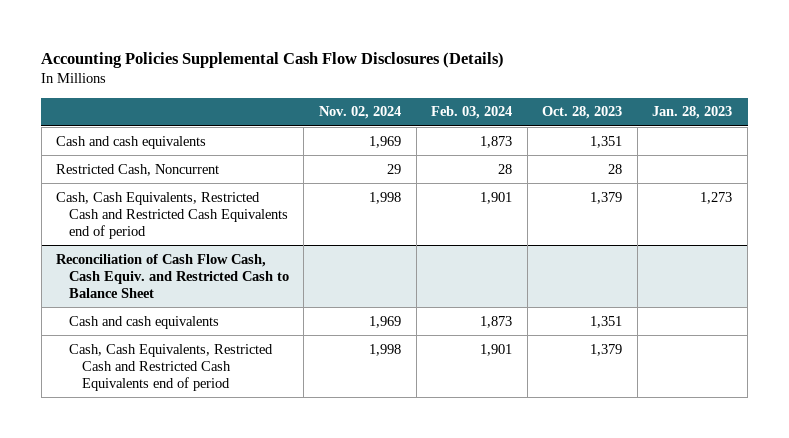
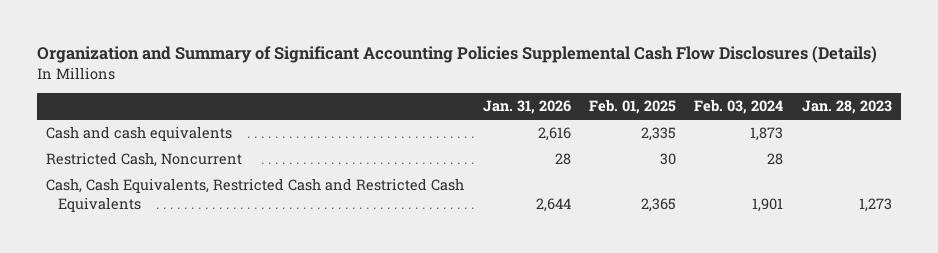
- Accounting Policies Supplemental Cash Flow Disclosures (Details)
+ Organization and Summary of Significant Accounting Policies Supplemental Cash Flow Disclosures (Details)
- | Nov. 02, 2024 | Feb. 03, 2024 | Oct. 28, 2023 | Jan. 28, 2023
+ | Jan. 31, 2026 | Feb. 01, 2025 | Feb. 03, 2024 | Jan. 28, 2023
- Cash, Cash Equivalents, Restricted Cash and Restricted Cash Equivalents end of period | 1,998 | 1,901 | 1,379 | 1,273
- Reconciliation of Cash Flow Cash, Cash Equiv. and Restricted Cash to Balance Sheet
- Cash and cash equivalents | 1,969 | 1,873 | 1,351 |
- Cash, Cash Equivalents, Restricted Cash and Restricted Cash Equivalents end of period | 1,998 | 1,901 | 1,379 |
+ Cash, Cash Equivalents, Restricted Cash and Restricted Cash Equivalents | 2,644 | 2,365 | 1,901 | 1,273

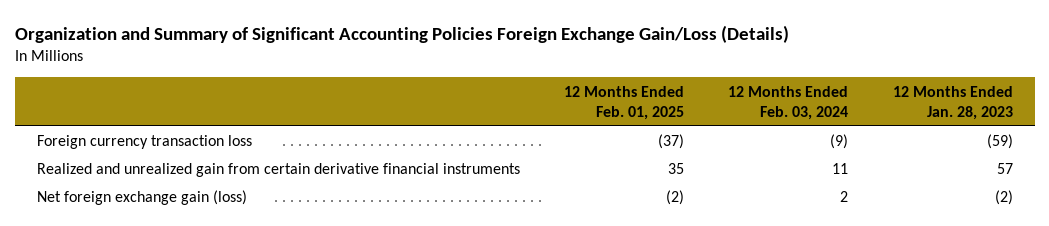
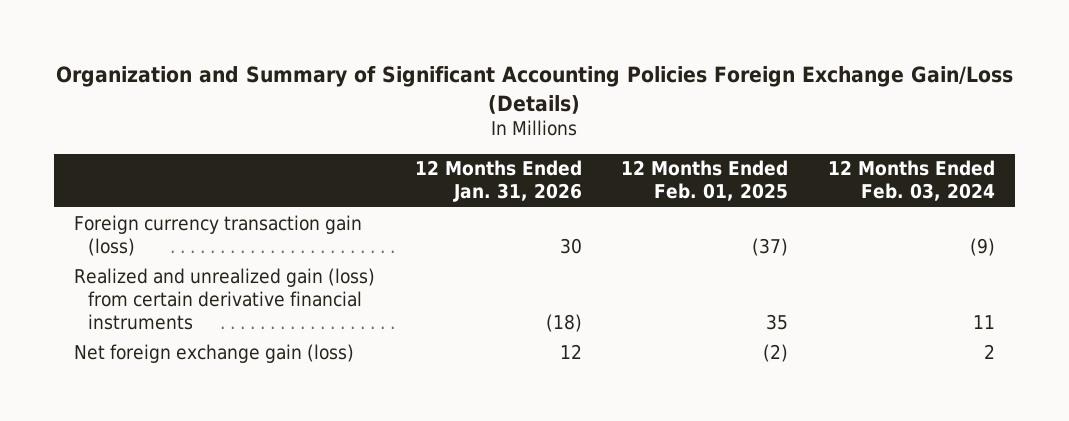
- | 12 Months Ended Feb. 01, 2025 | 12 Months Ended Feb. 03, 2024 | 12 Months Ended Jan. 28, 2023
+ | 12 Months Ended Jan. 31, 2026 | 12 Months Ended Feb. 01, 2025 | 12 Months Ended Feb. 03, 2024
- Foreign currency transaction loss | (37) | (9) | (59)
- Realized and unrealized gain from certain derivative financial instruments | 35 | 11 | 57
+ Foreign currency transaction gain (loss) | 30 | (37) | (9)
+ Realized and unrealized gain (loss) from certain derivative financial instruments | (18) | 35 | 11

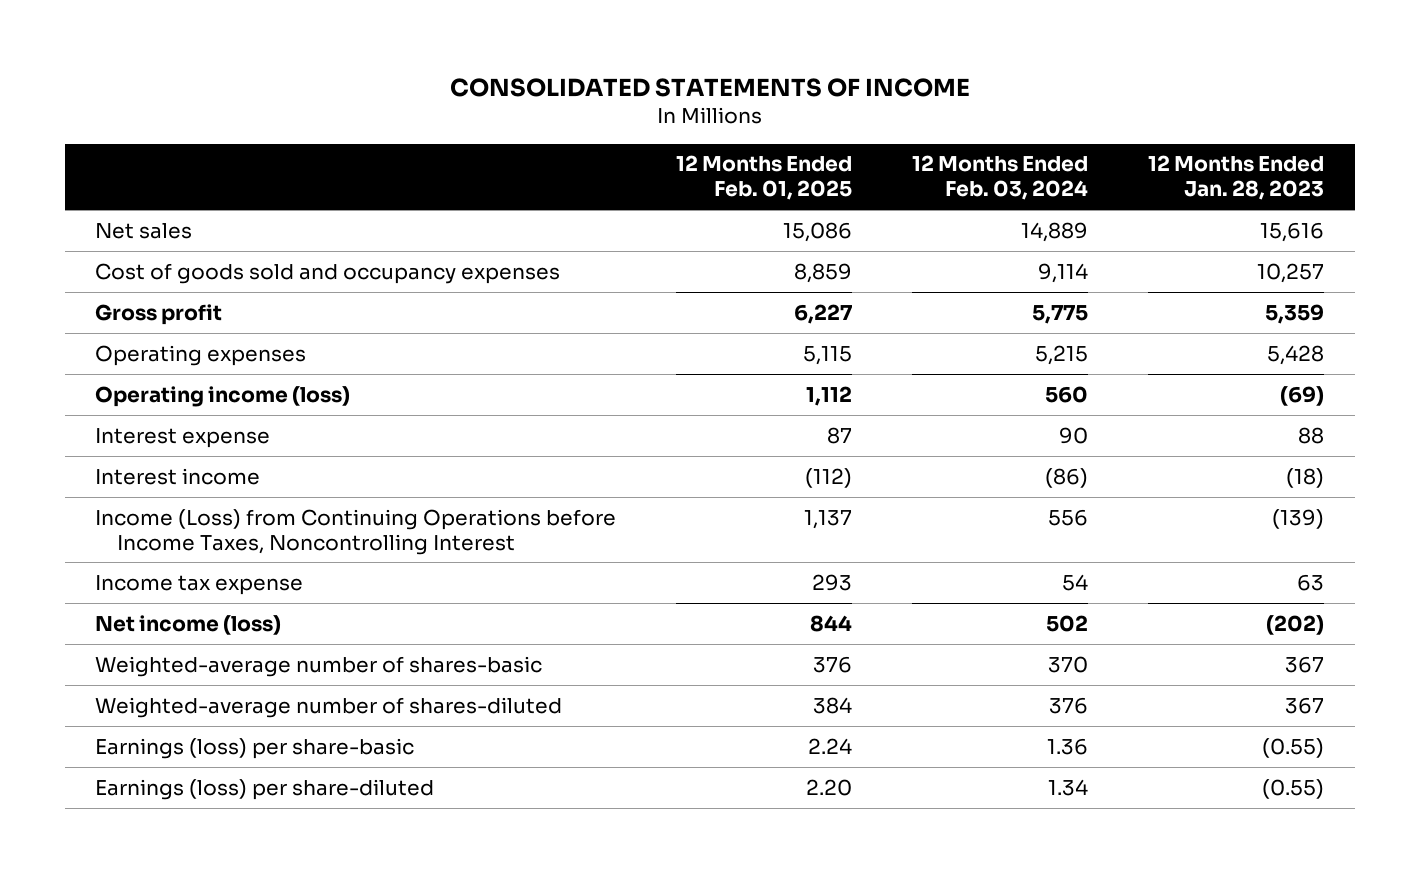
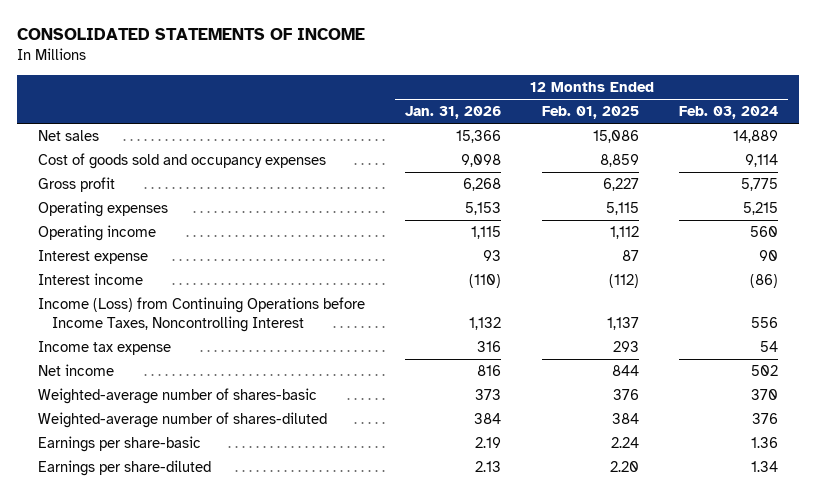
- | 12 Months Ended Feb. 01, 2025 | 12 Months Ended Feb. 03, 2024 | 12 Months Ended Jan. 28, 2023
+ | 12 Months Ended Jan. 31, 2026 | 12 Months Ended Feb. 01, 2025 | 12 Months Ended Feb. 03, 2024
- Operating income (loss) | 1,112 | 560 | (69)
+ Operating income | 1,115 | 1,112 | 560
- Net income (loss) | 844 | 502 | (202)
+ Net income | 816 | 844 | 502
- Earnings (loss) per share-basic | 2.24 | 1.36 | (0.55)
- Earnings (loss) per share-diluted | 2.20 | 1.34 | (0.55)
+ Earnings per share-basic | 2.19 | 2.24 | 1.36
+ Earnings per share-diluted | 2.13 | 2.20 | 1.34

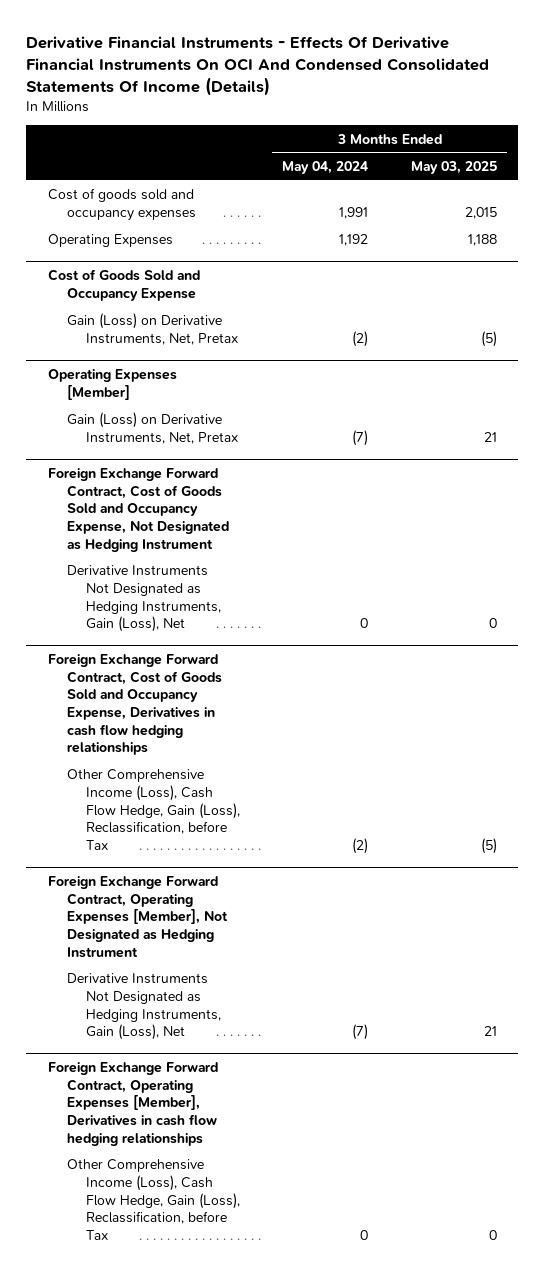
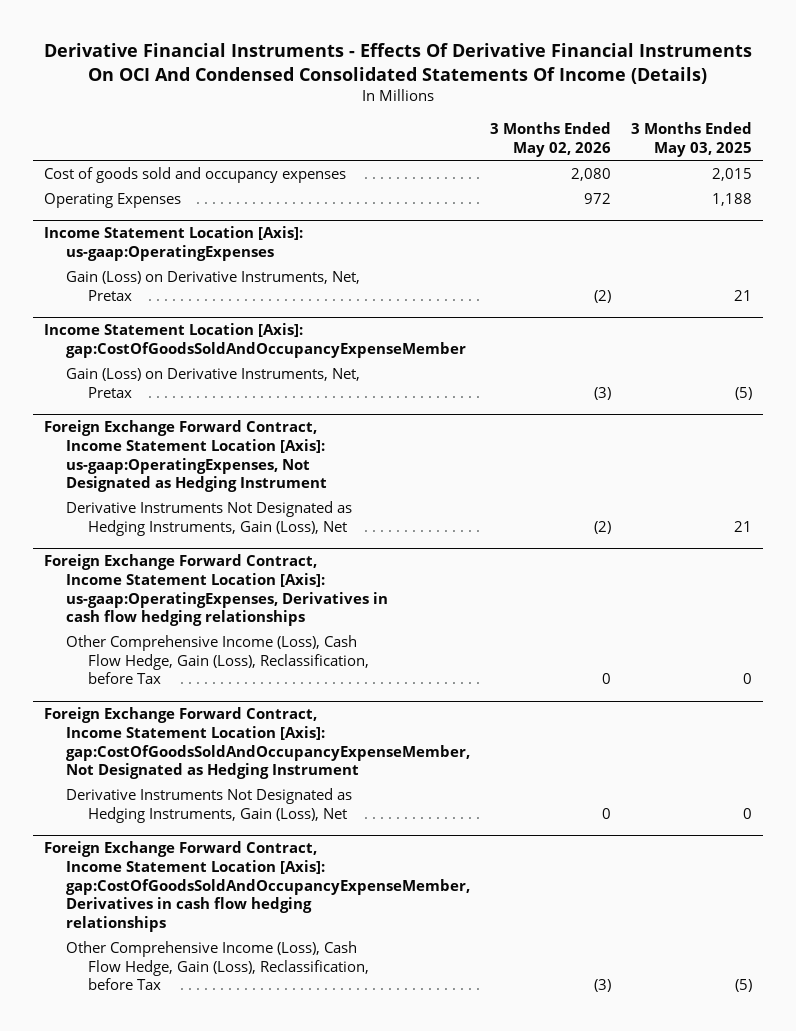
- | 3 Months Ended May 04, 2024 | 3 Months Ended May 03, 2025
+ | 3 Months Ended May 02, 2026 | 3 Months Ended May 03, 2025
- Cost of Goods Sold and Occupancy Expense
- Gain (Loss) on Derivative Instruments, Net, Pretax | (2) | (5)
- Operating Expenses [Member]
+ Income Statement Location [Axis]: us-gaap:OperatingExpenses
- Foreign Exchange Forward Contract, Cost of Goods Sold and Occupancy Expense, Not Designated as Hedging Instrument
- Derivative Instruments Not Designated as Hedging Instruments, Gain (Loss), Net | 0 | 0
- Foreign Exchange Forward Contract, Cost of Goods Sold and Occupancy Expense, Derivatives in cash flow hedging relationships
- Other Comprehensive Income (Loss), Cash Flow Hedge, Gain (Loss), Reclassification, before Tax | (2) | (5)
- Foreign Exchange Forward Contract, Operating Expenses [Member], Not Designated as Hedging Instrument
+ Income Statement Location [Axis]: gap:CostOfGoodsSoldAndOccupancyExpenseMember
+ Gain (Loss) on Derivative Instruments, Net, Pretax | (3) | (5)
+ Foreign Exchange Forward Contract, Income Statement Location [Axis]: us-gaap:OperatingExpenses, Not Designated as Hedging Instrument
- Foreign Exchange Forward Contract, Operating Expenses [Member], Derivatives in cash flow hedging relationships
+ Foreign Exchange Forward Contract, Income Statement Location [Axis]: us-gaap:OperatingExpenses, Derivatives in cash flow hedging relationships
+ Foreign Exchange Forward Contract, Income Statement Location [Axis]: gap:CostOfGoodsSoldAndOccupancyExpenseMember, Not Designated as Hedging Instrument
+ Derivative Instruments Not Designated as Hedging Instruments, Gain (Loss), Net | 0 | 0
+ Foreign Exchange Forward Contract, Income Statement Location [Axis]: gap:CostOfGoodsSoldAndOccupancyExpenseMember, Derivatives in cash flow hedging relationships
+ Other Comprehensive Income (Loss), Cash Flow Hedge, Gain (Loss), Reclassification, before Tax | (3) | (5)

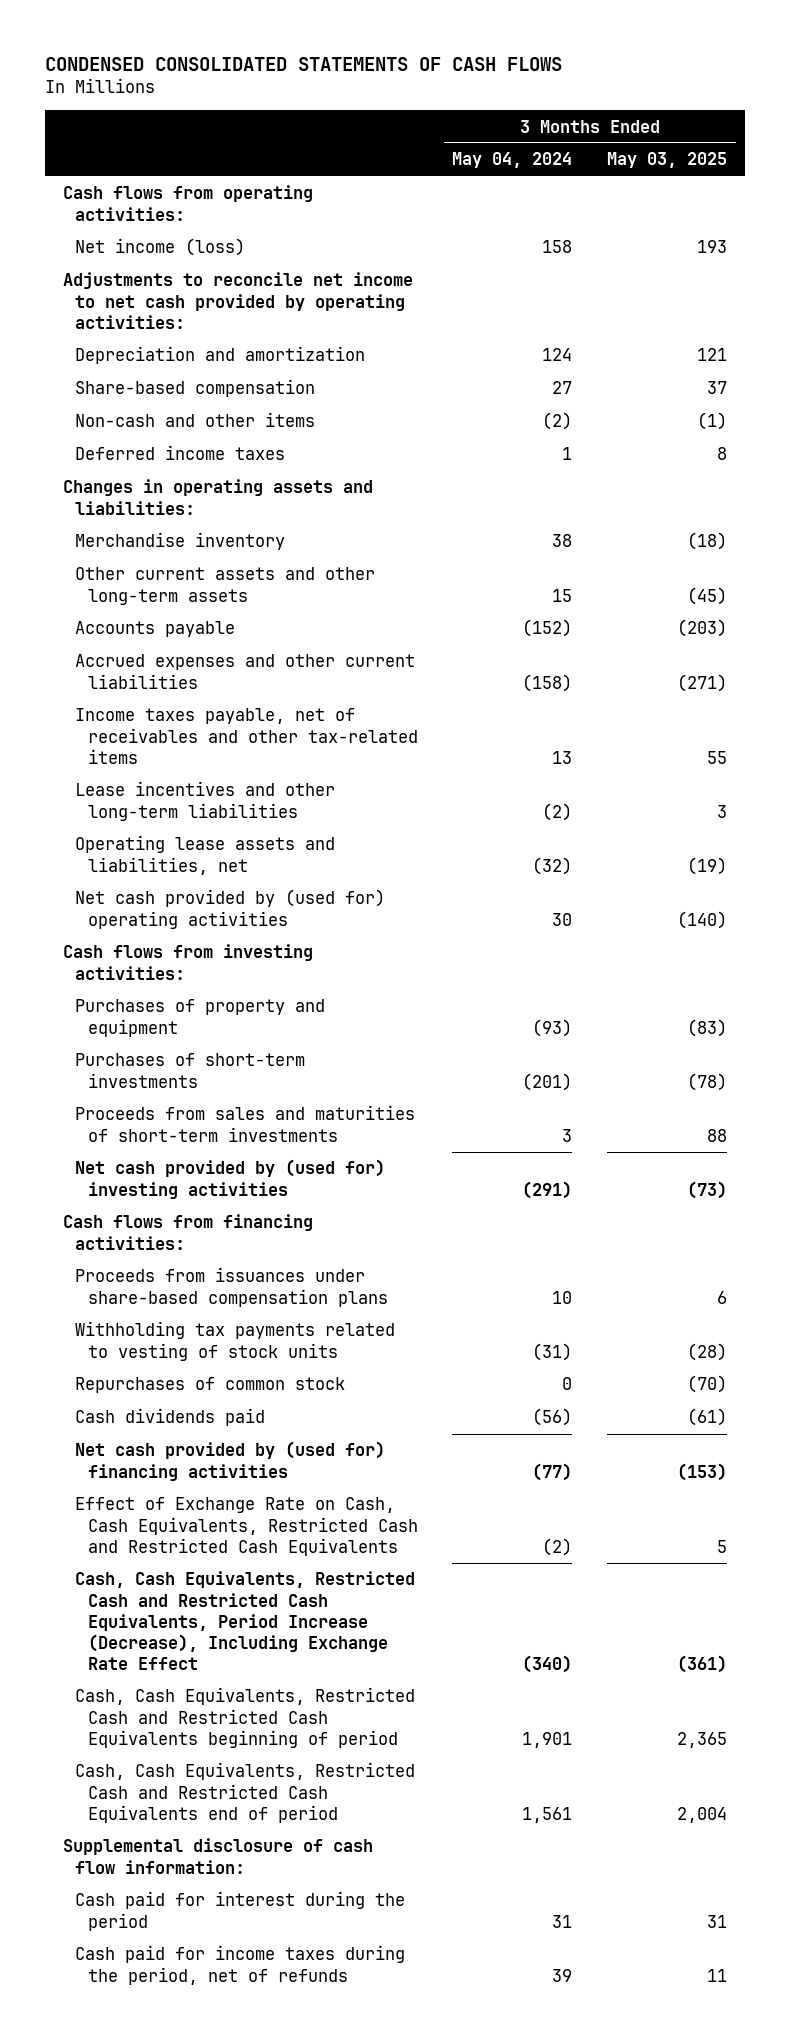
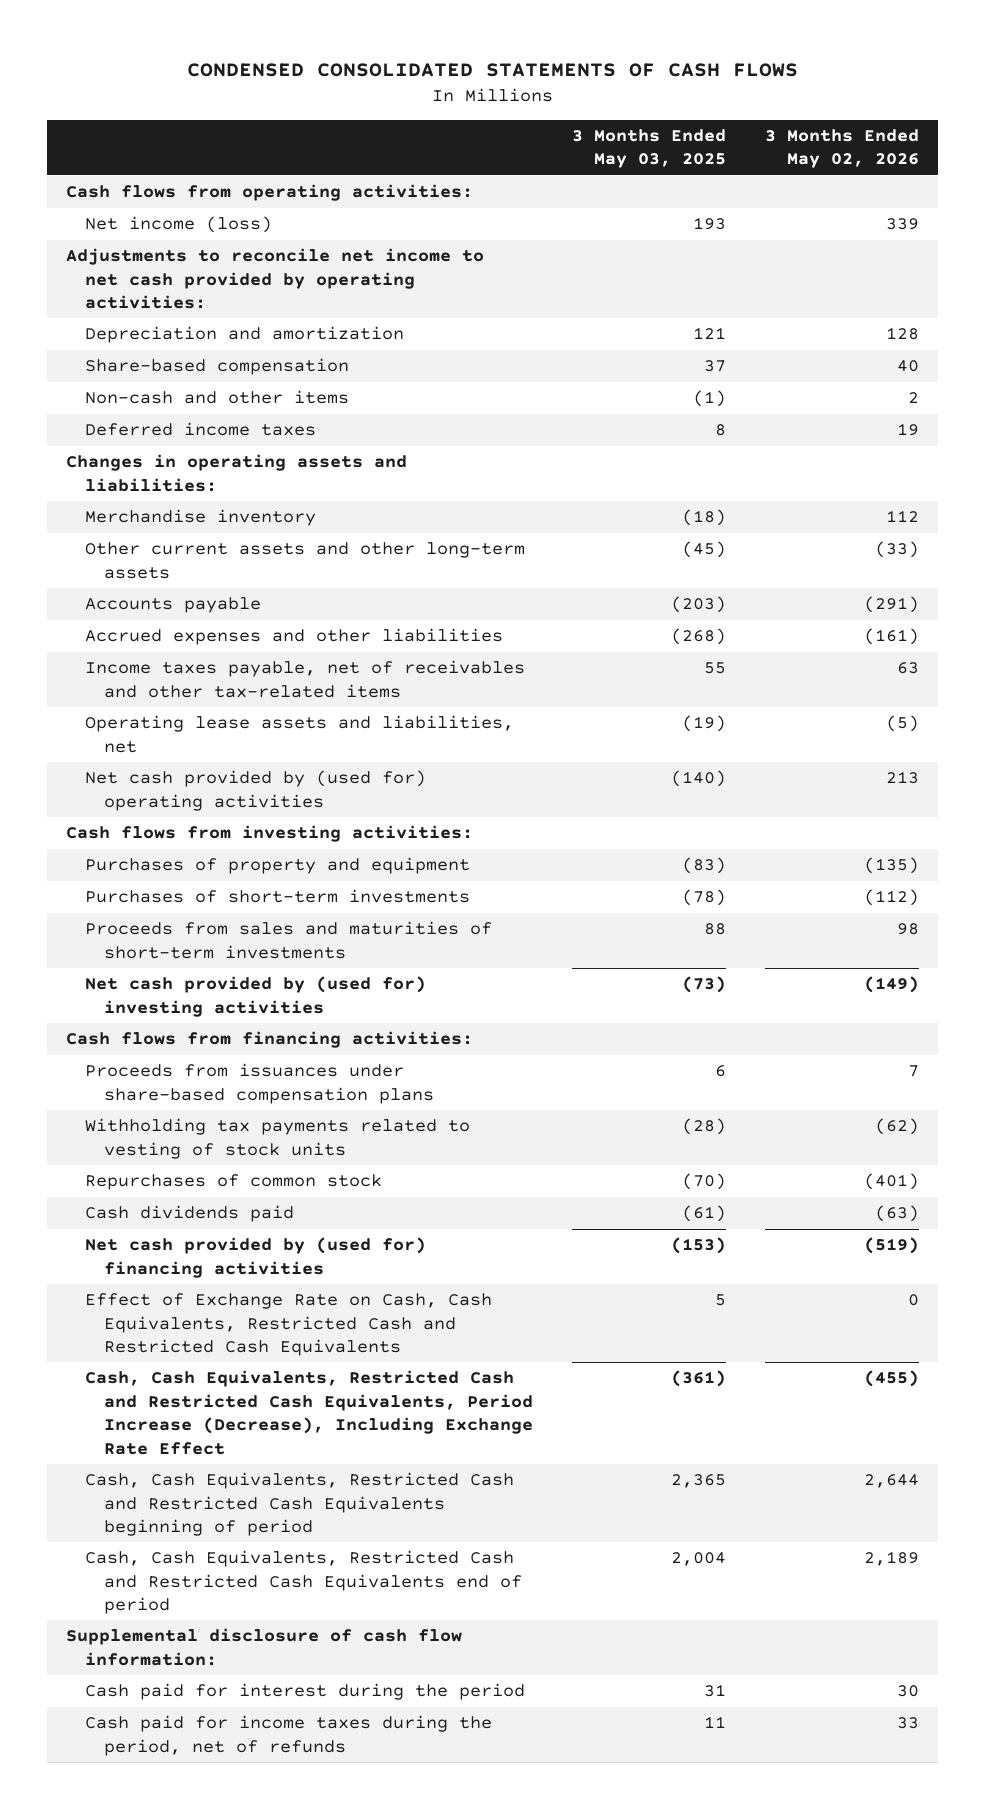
- | 3 Months Ended May 04, 2024 | 3 Months Ended May 03, 2025
+ | 3 Months Ended May 03, 2025 | 3 Months Ended May 02, 2026
- Accrued expenses and other current liabilities | (158) | (271)
+ Accrued expenses and other liabilities | (268) | (161)
- Lease incentives and other long-term liabilities | (2) | 3

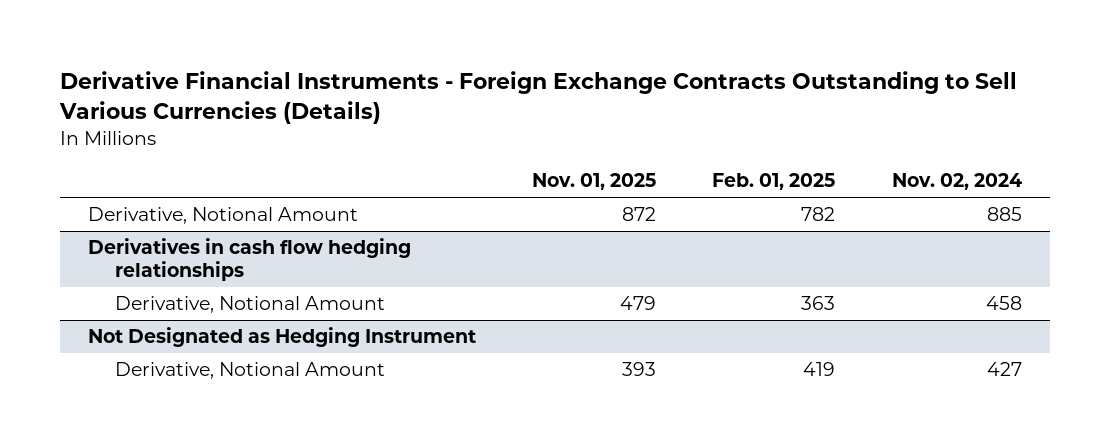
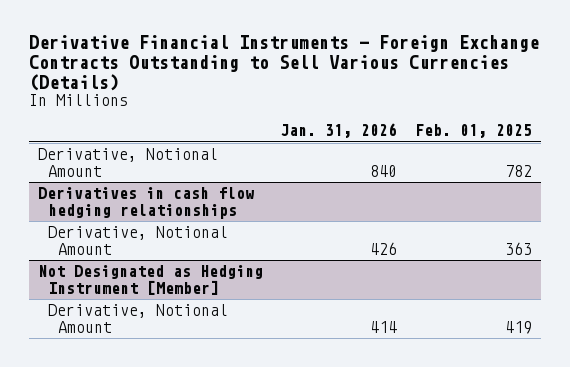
- | Nov. 01, 2025 | Feb. 01, 2025 | Nov. 02, 2024
+ | Jan. 31, 2026 | Feb. 01, 2025
- Not Designated as Hedging Instrument
+ Not Designated as Hedging Instrument [Member]

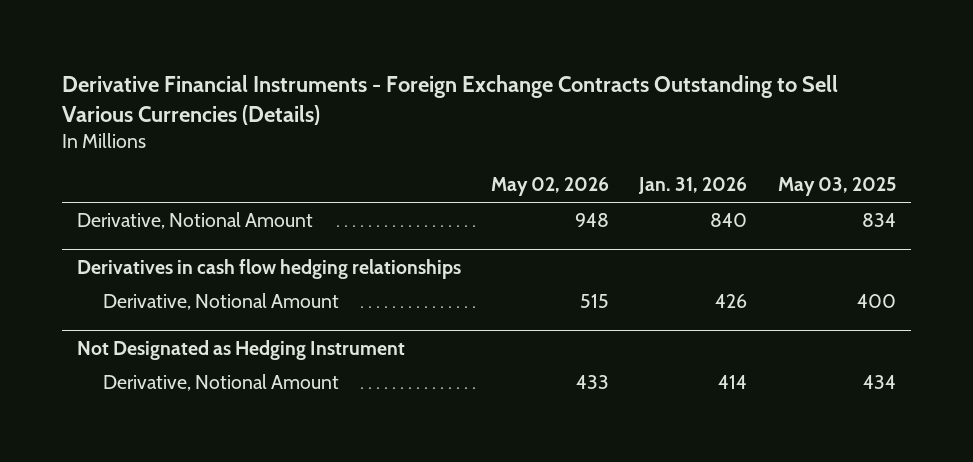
- | Jan. 31, 2026 | Feb. 01, 2025
+ | May 02, 2026 | Jan. 31, 2026 | May 03, 2025
- Not Designated as Hedging Instrument [Member]
+ Not Designated as Hedging Instrument

